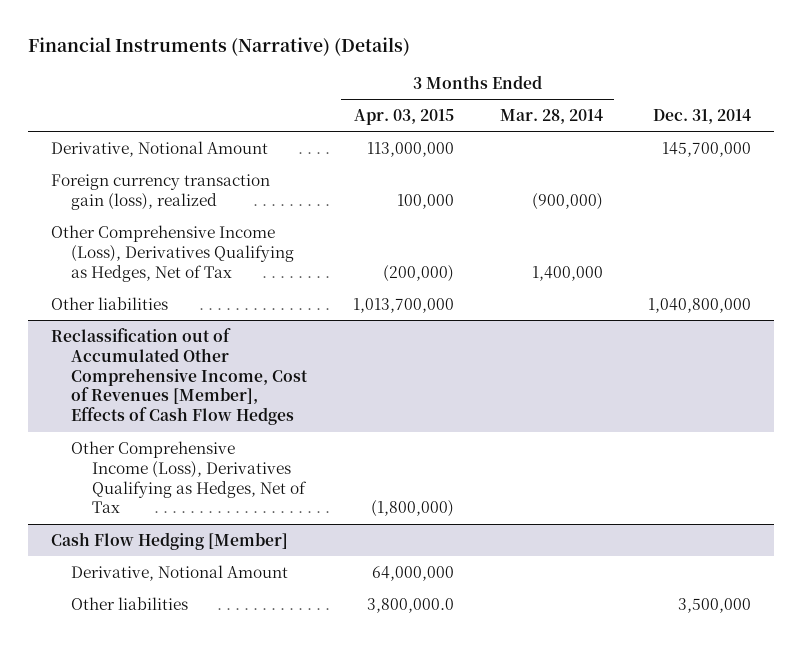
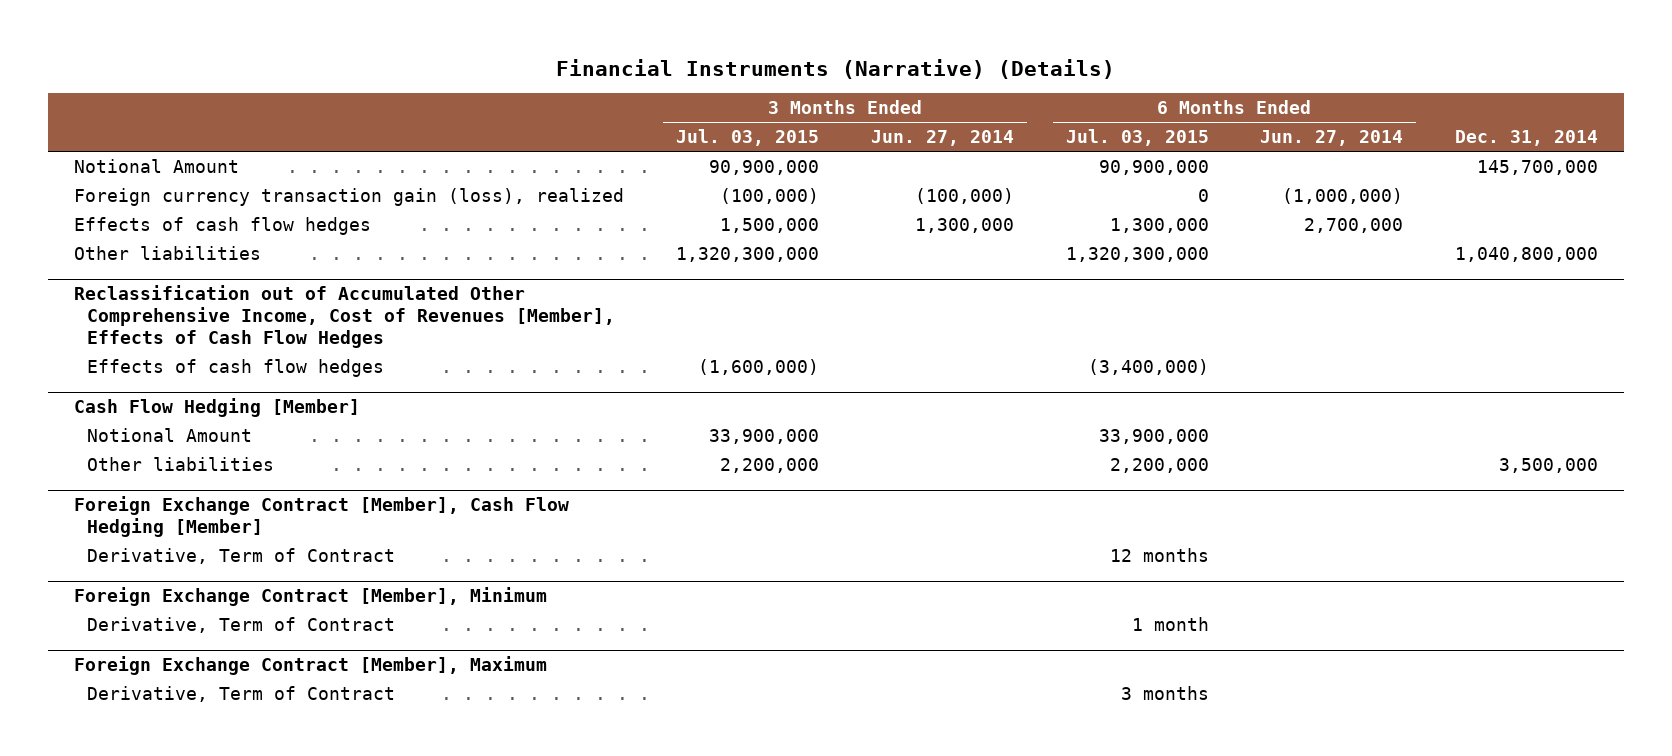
- | 3 Months Ended Apr. 03, 2015 | 3 Months Ended Mar. 28, 2014 | Dec. 31, 2014
+ | 3 Months Ended Jul. 03, 2015 | 3 Months Ended Jun. 27, 2014 | 6 Months Ended Jul. 03, 2015 | 6 Months Ended Jun. 27, 2014 | Dec. 31, 2014
- Derivative, Notional Amount | 113,000,000 | | 145,700,000
+ Notional Amount | 90,900,000 | | 90,900,000 | | 145,700,000
- Other Comprehensive Income (Loss), Derivatives Qualifying as Hedges, Net of Tax | (200,000) | 1,400,000 |
+ Effects of cash flow hedges | 1,500,000 | 1,300,000 | 1,300,000 | 2,700,000 |
@ Reclassification out of Accumulated Other Comprehensive Income, Cost of Revenues [Member], Effects of Cash Flow Hedges
- Other Comprehensive Income (Loss), Derivatives Qualifying as Hedges, Net of Tax | (1,800,000) | |
+ Effects of cash flow hedges | (1,600,000) | | (3,400,000) | |
@ Cash Flow Hedging [Member]
- Derivative, Notional Amount | 64,000,000 | |
+ Notional Amount | 33,900,000 | | 33,900,000 | |
+ Foreign Exchange Contract [Member], Cash Flow Hedging [Member]
+ Derivative, Term of Contract | | | 12 months | |
+ Foreign Exchange Contract [Member], Minimum
+ Derivative, Term of Contract | | | 1 month | |
+ Foreign Exchange Contract [Member], Maximum
+ Derivative, Term of Contract | | | 3 months | |

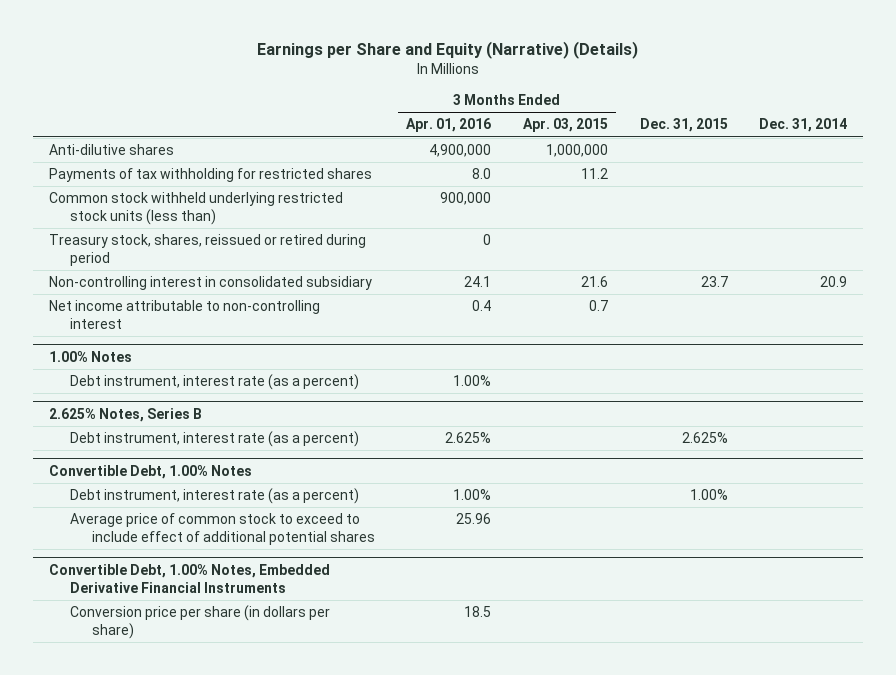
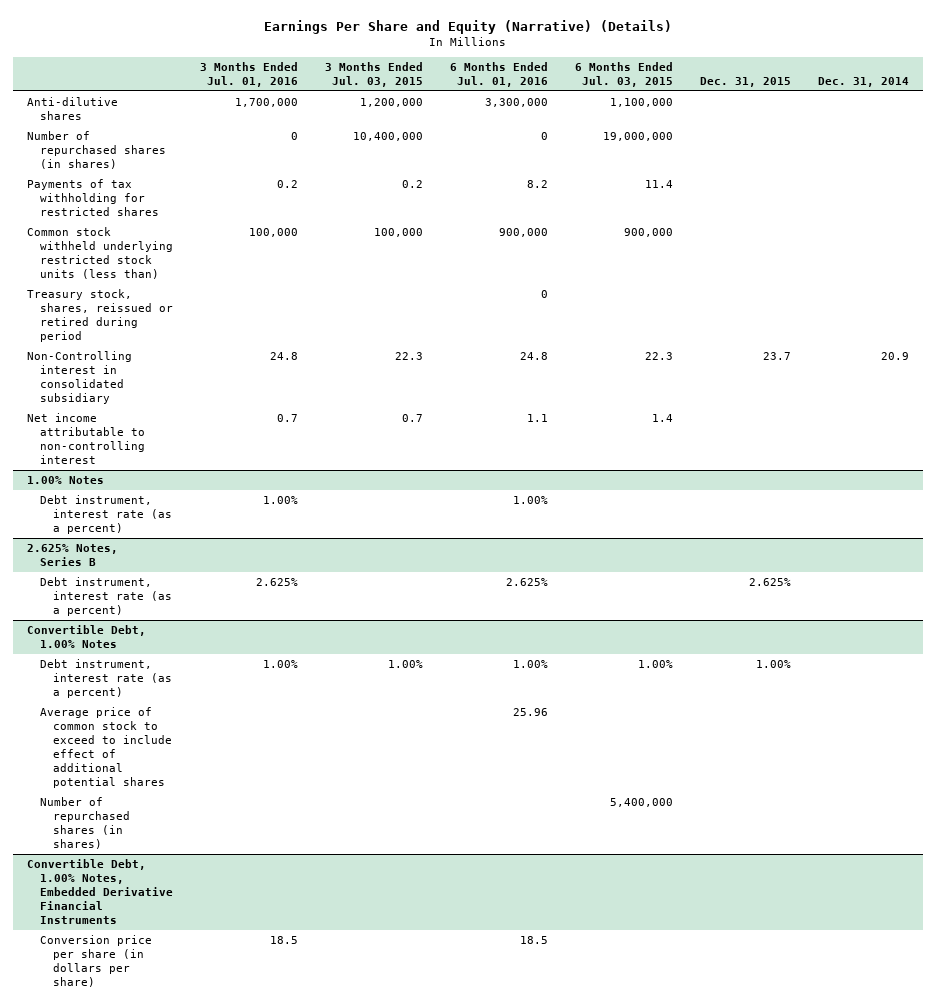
- Earnings per Share and Equity (Narrative) (Details)
+ Earnings Per Share and Equity (Narrative) (Details)
- | 3 Months Ended Apr. 01, 2016 | 3 Months Ended Apr. 03, 2015 | Dec. 31, 2015 | Dec. 31, 2014
+ | 3 Months Ended Jul. 01, 2016 | 3 Months Ended Jul. 03, 2015 | 6 Months Ended Jul. 01, 2016 | 6 Months Ended Jul. 03, 2015 | Dec. 31, 2015 | Dec. 31, 2014
+ Number of repurchased shares (in shares) | 0 | 10,400,000 | 0 | 19,000,000 | |
- Non-controlling interest in consolidated subsidiary | 24.1 | 21.6 | 23.7 | 20.9
+ Non-Controlling interest in consolidated subsidiary | 24.8 | 22.3 | 24.8 | 22.3 | 23.7 | 20.9
@ Convertible Debt, 1.00% Notes
+ Number of repurchased shares (in shares) | | | | 5,400,000 | |

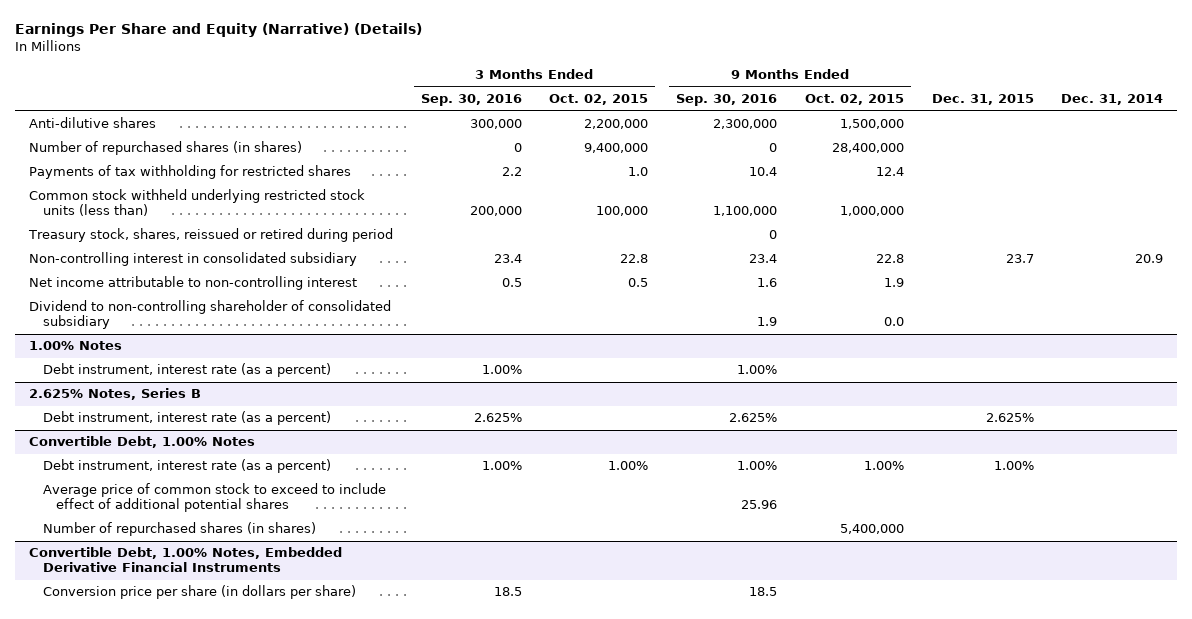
- | 3 Months Ended Jul. 01, 2016 | 3 Months Ended Jul. 03, 2015 | 6 Months Ended Jul. 01, 2016 | 6 Months Ended Jul. 03, 2015 | Dec. 31, 2015 | Dec. 31, 2014
+ | 3 Months Ended Sep. 30, 2016 | 3 Months Ended Oct. 02, 2015 | 9 Months Ended Sep. 30, 2016 | 9 Months Ended Oct. 02, 2015 | Dec. 31, 2015 | Dec. 31, 2014
- Non-Controlling interest in consolidated subsidiary | 24.8 | 22.3 | 24.8 | 22.3 | 23.7 | 20.9
+ Non-controlling interest in consolidated subsidiary | 23.4 | 22.8 | 23.4 | 22.8 | 23.7 | 20.9
+ Dividend to non-controlling shareholder of consolidated subsidiary | | | 1.9 | 0.0 | |

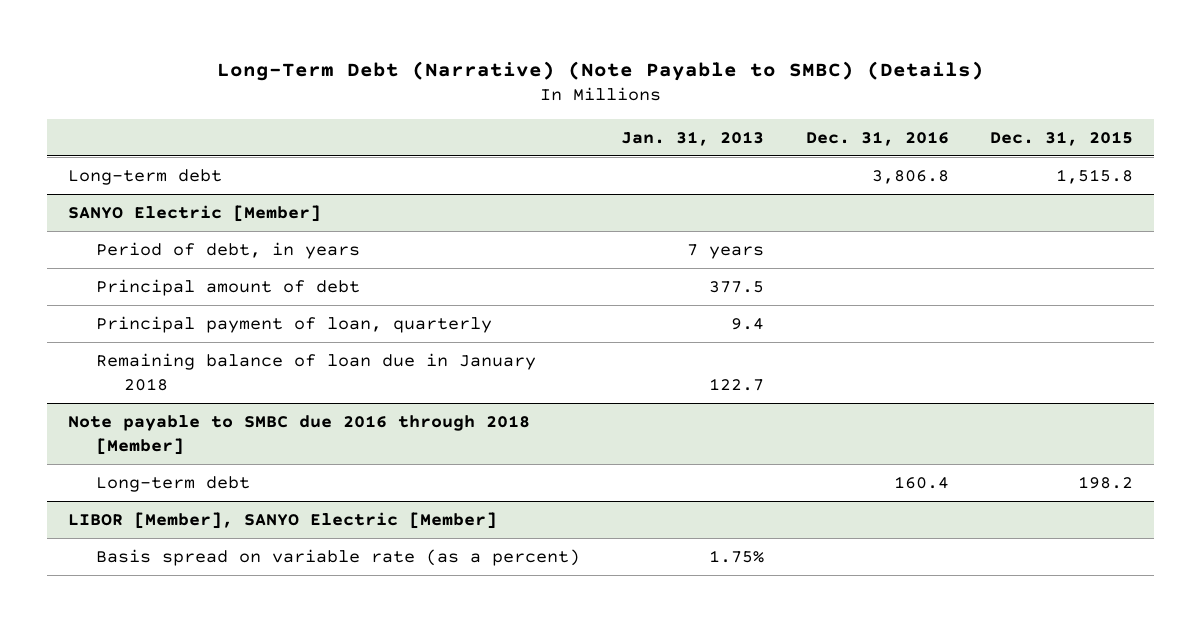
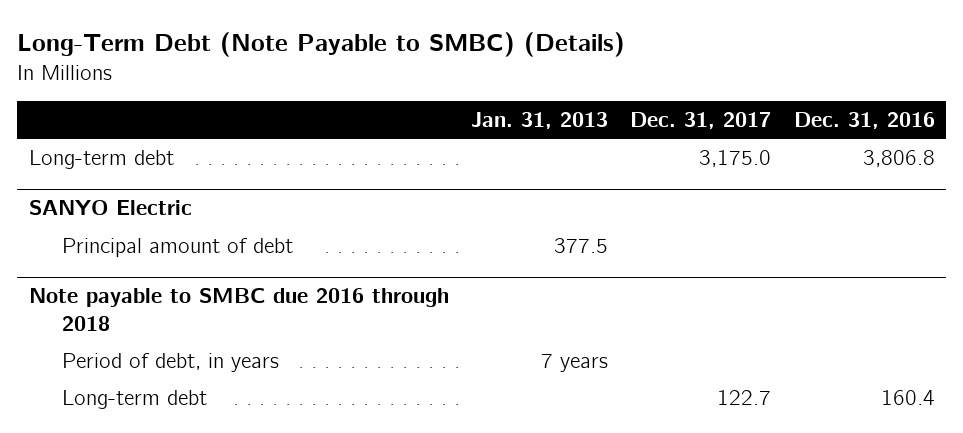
- Long-Term Debt (Narrative) (Note Payable to SMBC) (Details)
+ Long-Term Debt (Note Payable to SMBC) (Details)
- | Jan. 31, 2013 | Dec. 31, 2016 | Dec. 31, 2015
+ | Jan. 31, 2013 | Dec. 31, 2017 | Dec. 31, 2016
- SANYO Electric [Member]
- Period of debt, in years | 7 years | |
+ SANYO Electric
- Principal payment of loan, quarterly | 9.4 | |
- Remaining balance of loan due in January 2018 | 122.7 | |
- Note payable to SMBC due 2016 through 2018 [Member]
+ Note payable to SMBC due 2016 through 2018
+ Period of debt, in years | 7 years | |
- LIBOR [Member], SANYO Electric [Member]
- Basis spread on variable rate (as a percent) | 1.75% | |

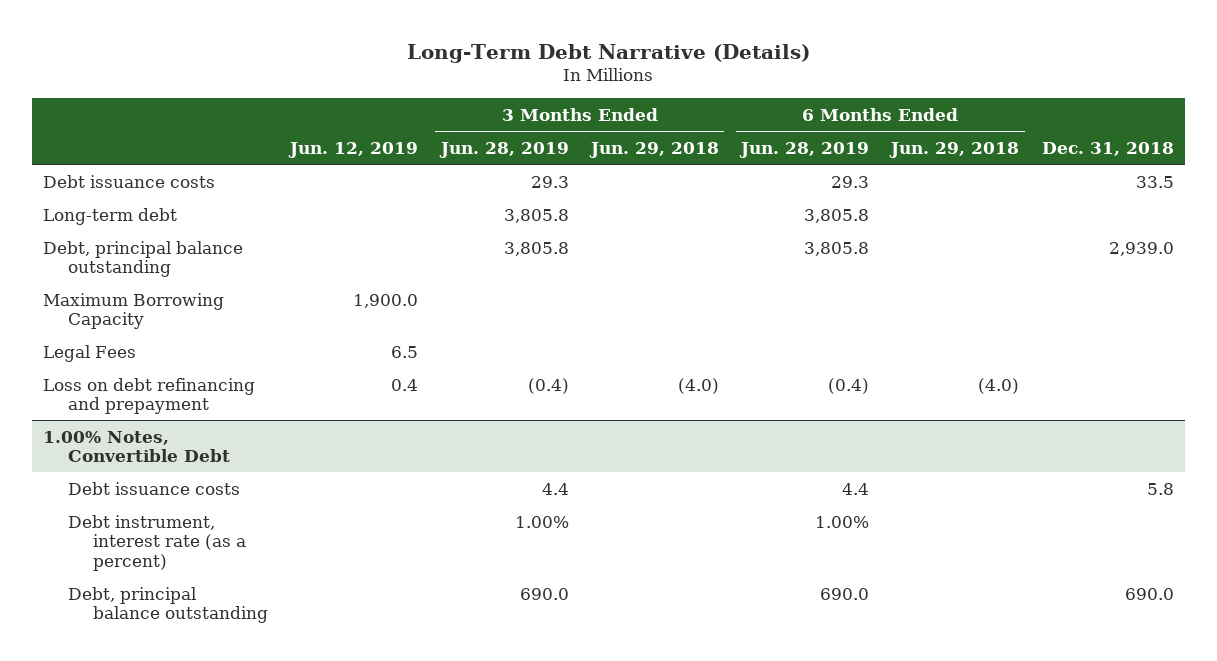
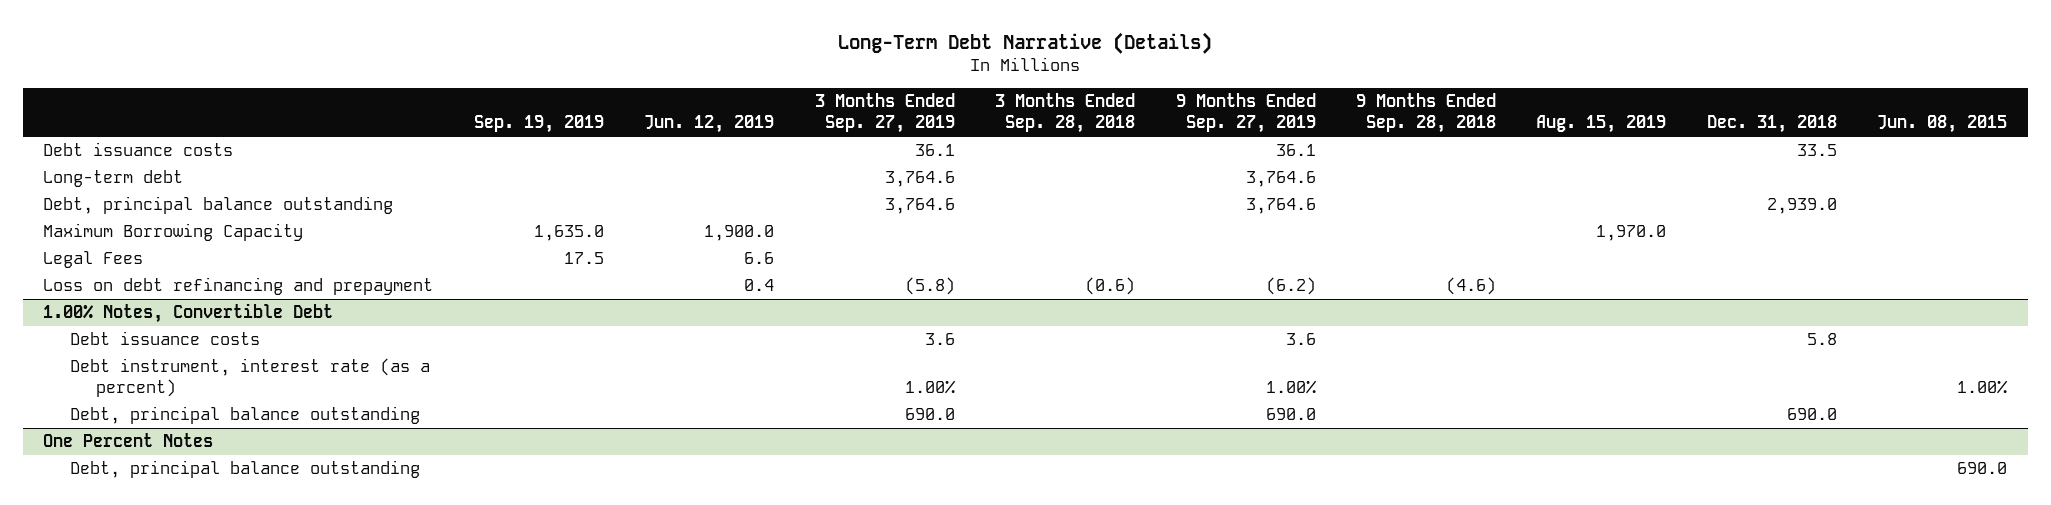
- | Jun. 12, 2019 | 3 Months Ended Jun. 28, 2019 | 3 Months Ended Jun. 29, 2018 | 6 Months Ended Jun. 28, 2019 | 6 Months Ended Jun. 29, 2018 | Dec. 31, 2018
+ | Sep. 19, 2019 | Jun. 12, 2019 | 3 Months Ended Sep. 27, 2019 | 3 Months Ended Sep. 28, 2018 | 9 Months Ended Sep. 27, 2019 | 9 Months Ended Sep. 28, 2018 | Aug. 15, 2019 | Dec. 31, 2018 | Jun. 08, 2015
- Legal Fees | 6.5 | | | | |
+ Legal Fees | 17.5 | 6.6 | | | | | | |
+ One Percent Notes
+ Debt, principal balance outstanding | | | | | | | | | 690.0

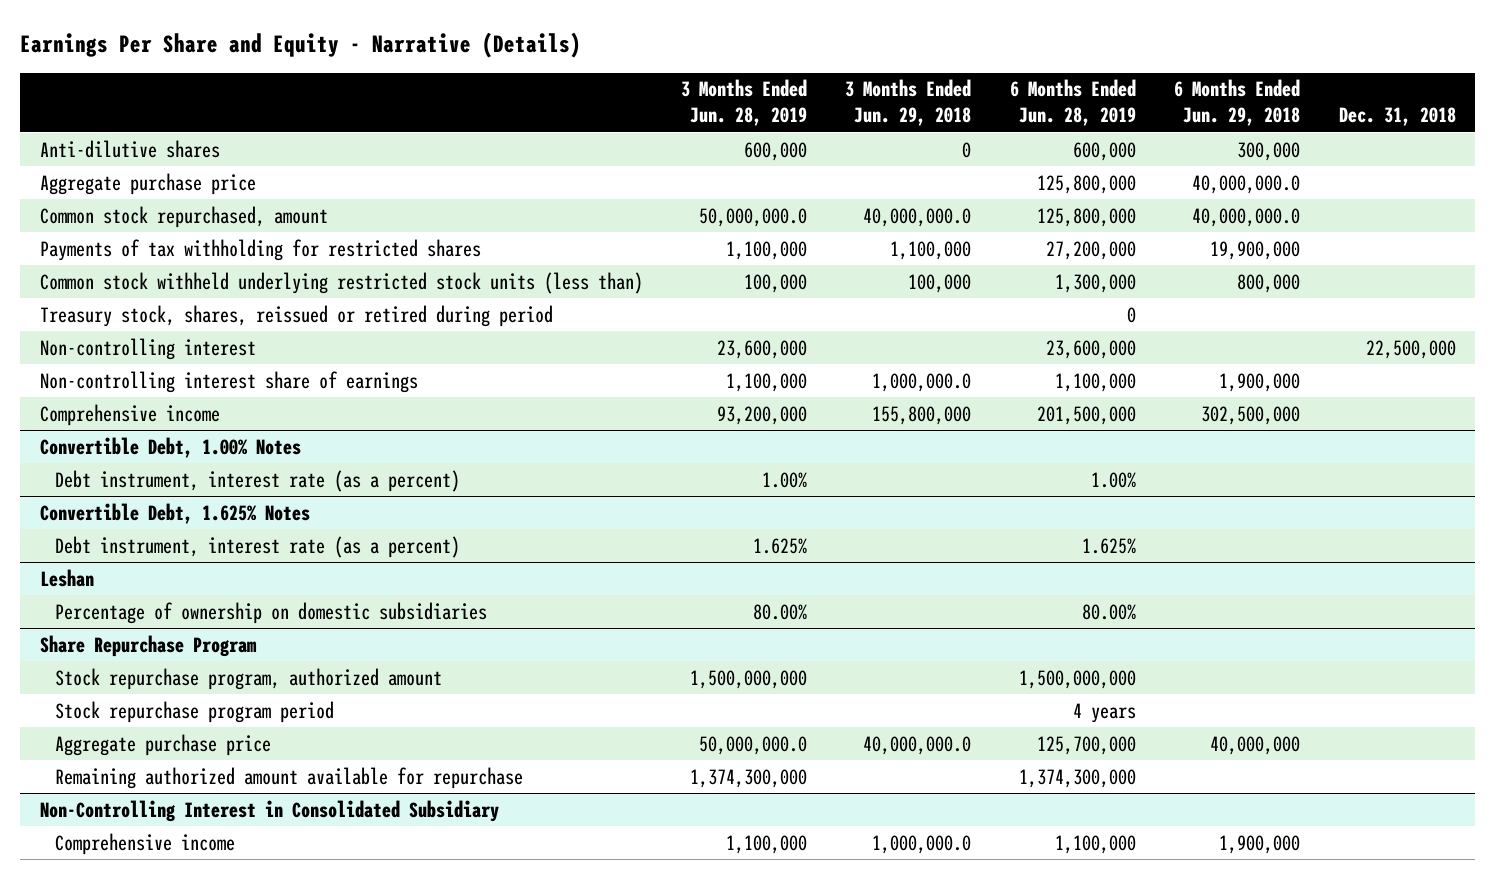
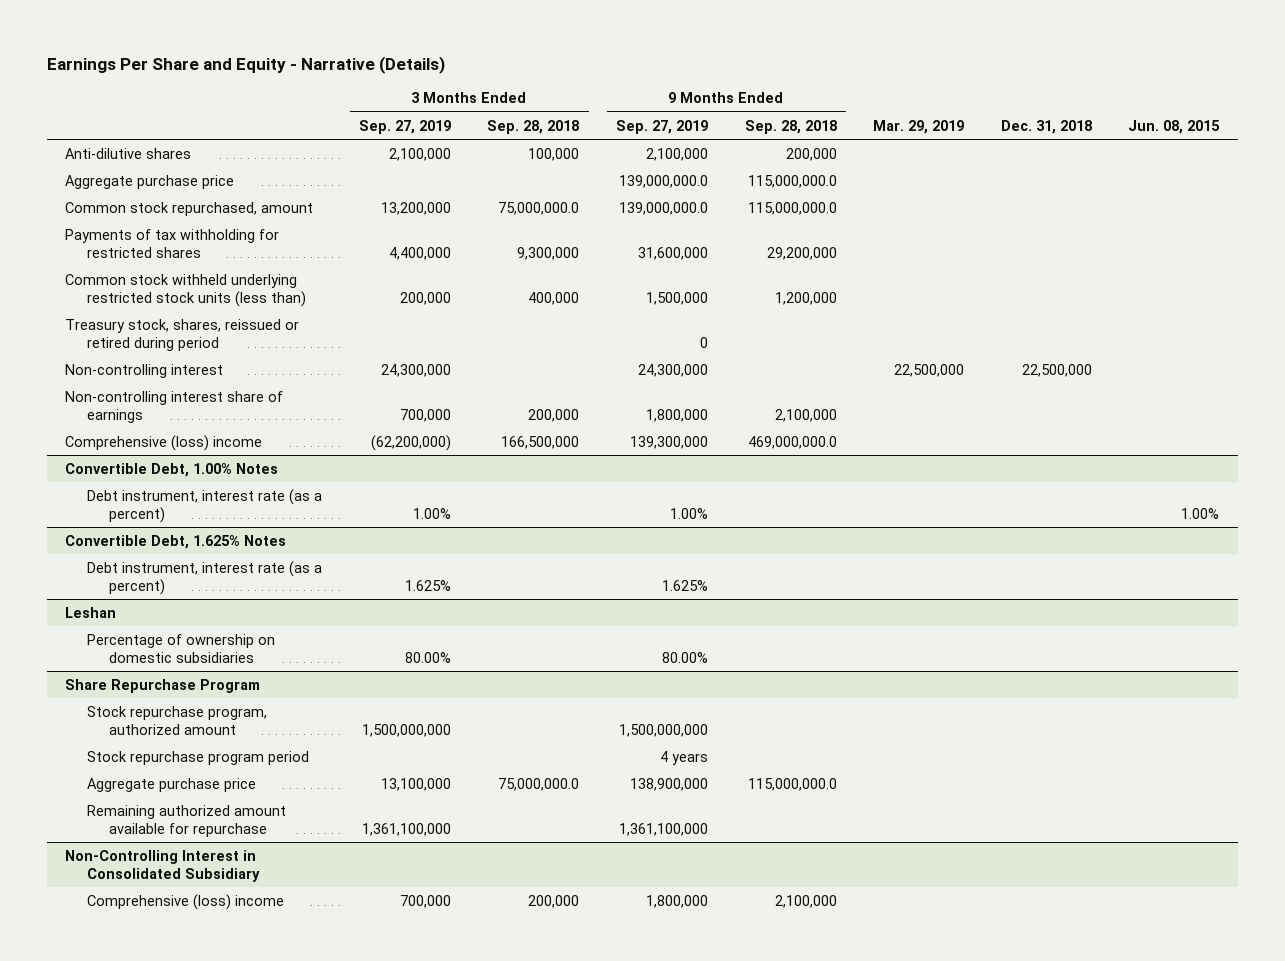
- | 3 Months Ended Jun. 28, 2019 | 3 Months Ended Jun. 29, 2018 | 6 Months Ended Jun. 28, 2019 | 6 Months Ended Jun. 29, 2018 | Dec. 31, 2018
+ | 3 Months Ended Sep. 27, 2019 | 3 Months Ended Sep. 28, 2018 | 9 Months Ended Sep. 27, 2019 | 9 Months Ended Sep. 28, 2018 | Mar. 29, 2019 | Dec. 31, 2018 | Jun. 08, 2015
- Comprehensive income | 93,200,000 | 155,800,000 | 201,500,000 | 302,500,000 |
+ Comprehensive (loss) income | (62,200,000) | 166,500,000 | 139,300,000 | 469,000,000.0 | | |
@ Non-Controlling Interest in Consolidated Subsidiary
- Comprehensive income | 1,100,000 | 1,000,000.0 | 1,100,000 | 1,900,000 |
+ Comprehensive (loss) income | 700,000 | 200,000 | 1,800,000 | 2,100,000 | | |

